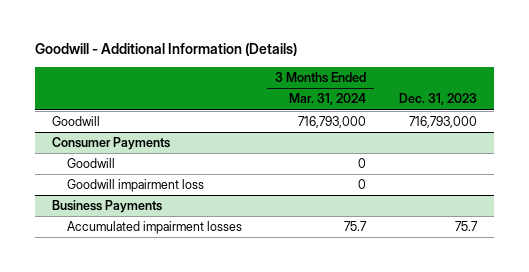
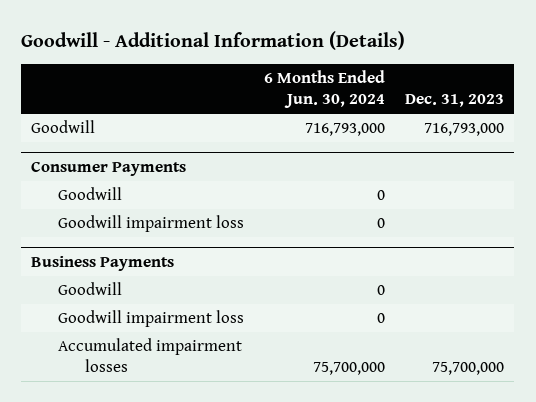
- | 3 Months Ended Mar. 31, 2024 | Dec. 31, 2023
+ | 6 Months Ended Jun. 30, 2024 | Dec. 31, 2023
@ Business Payments
- Accumulated impairment losses | 75.7 | 75.7
+ Goodwill | 0 |
+ Goodwill impairment loss | 0 |
+ Accumulated impairment losses | 75,700,000 | 75,700,000

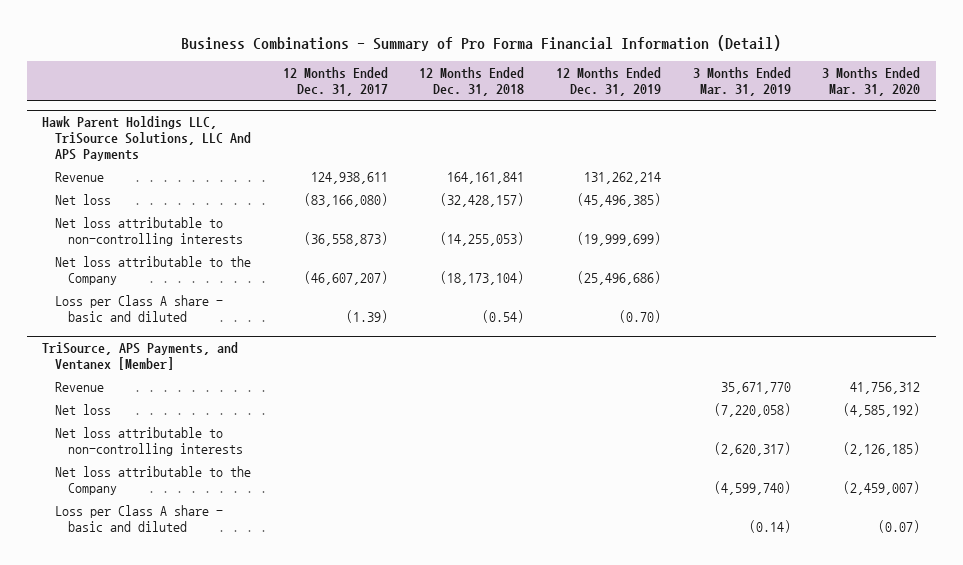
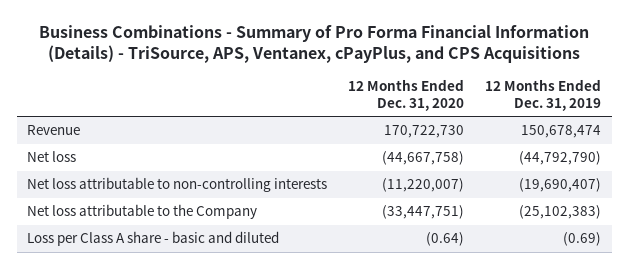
- Business Combinations - Summary of Pro Forma Financial Information (Detail)
+ Business Combinations - Summary of Pro Forma Financial Information (Details) - TriSource, APS, Ventanex, cPayPlus, and CPS Acquisitions
- | 12 Months Ended Dec. 31, 2017 | 12 Months Ended Dec. 31, 2018 | 12 Months Ended Dec. 31, 2019 | 3 Months Ended Mar. 31, 2019 | 3 Months Ended Mar. 31, 2020
+ | 12 Months Ended Dec. 31, 2020 | 12 Months Ended Dec. 31, 2019
- Hawk Parent Holdings LLC, TriSource Solutions, LLC And APS Payments
- Revenue | 124,938,611 | 164,161,841 | 131,262,214 | |
- Net loss | (83,166,080) | (32,428,157) | (45,496,385) | |
- Net loss attributable to non-controlling interests | (36,558,873) | (14,255,053) | (19,999,699) | |
- Net loss attributable to the Company | (46,607,207) | (18,173,104) | (25,496,686) | |
- Loss per Class A share - basic and diluted | (1.39) | (0.54) | (0.70) | |
- TriSource, APS Payments, and Ventanex [Member]
- Revenue | | | | 35,671,770 | 41,756,312
- Net loss | | | | (7,220,058) | (4,585,192)
- Net loss attributable to non-controlling interests | | | | (2,620,317) | (2,126,185)
- Net loss attributable to the Company | | | | (4,599,740) | (2,459,007)
- Loss per Class A share - basic and diluted | | | | (0.14) | (0.07)
+ Revenue | 170,722,730 | 150,678,474
+ Net loss | (44,667,758) | (44,792,790)
+ Net loss attributable to non-controlling interests | (11,220,007) | (19,690,407)
+ Net loss attributable to the Company | (33,447,751) | (25,102,383)
+ Loss per Class A share - basic and diluted | (0.64) | (0.69)

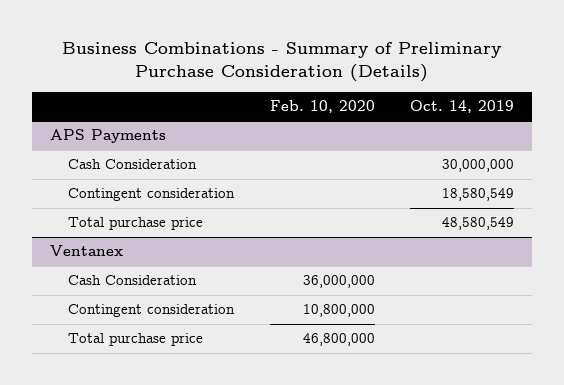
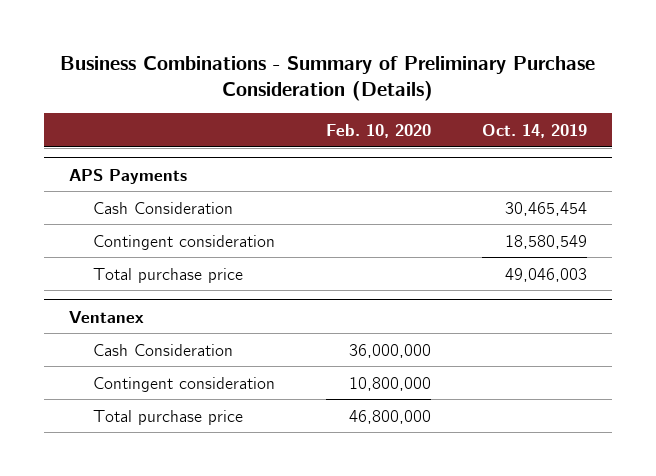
@ APS Payments
- Cash Consideration | | 30,000,000
+ Cash Consideration | | 30,465,454
- Total purchase price | | 48,580,549
+ Total purchase price | | 49,046,003

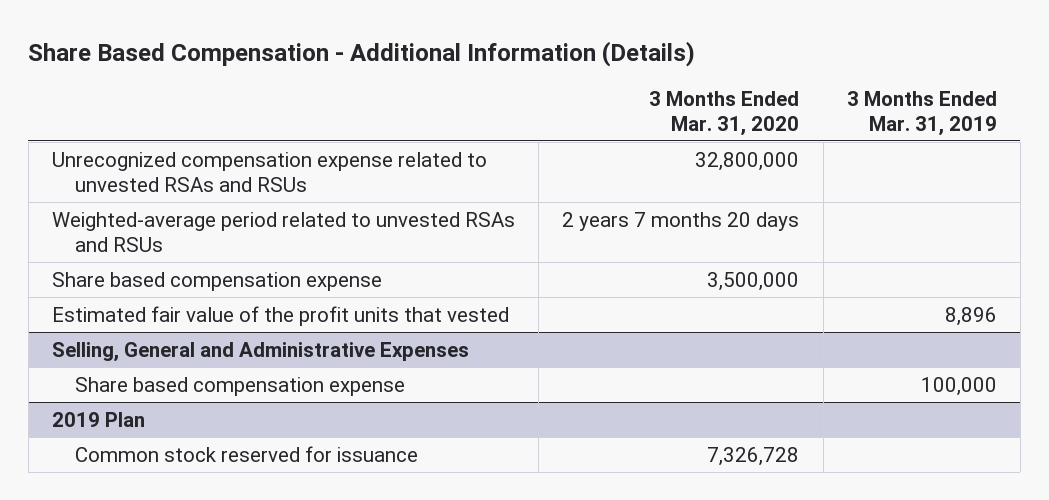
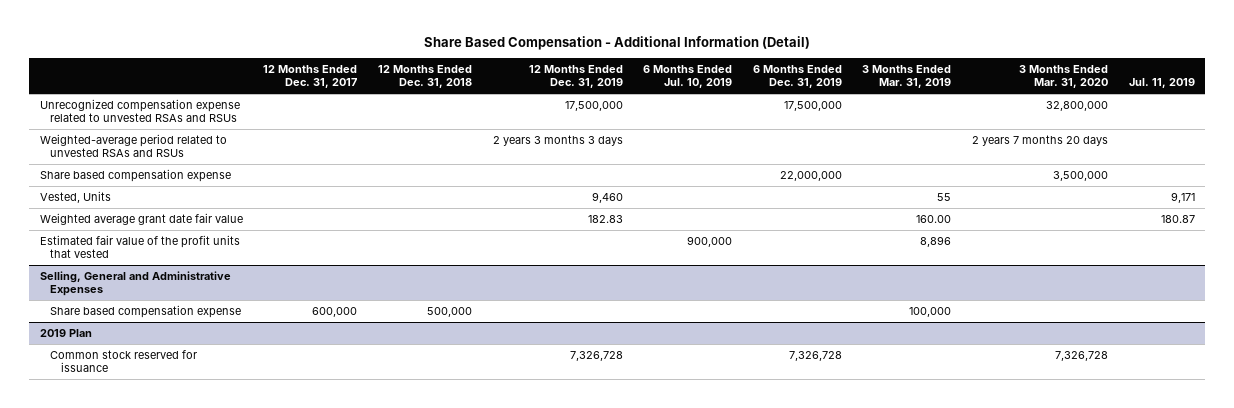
- Share Based Compensation - Additional Information (Details)
+ Share Based Compensation - Additional Information (Detail)
- | 3 Months Ended Mar. 31, 2020 | 3 Months Ended Mar. 31, 2019
+ | 12 Months Ended Dec. 31, 2017 | 12 Months Ended Dec. 31, 2018 | 12 Months Ended Dec. 31, 2019 | 6 Months Ended Jul. 10, 2019 | 6 Months Ended Dec. 31, 2019 | 3 Months Ended Mar. 31, 2019 | 3 Months Ended Mar. 31, 2020 | Jul. 11, 2019
+ Vested, Units | | | 9,460 | | | 55 | | 9,171
+ Weighted average grant date fair value | | | 182.83 | | | 160.00 | | 180.87

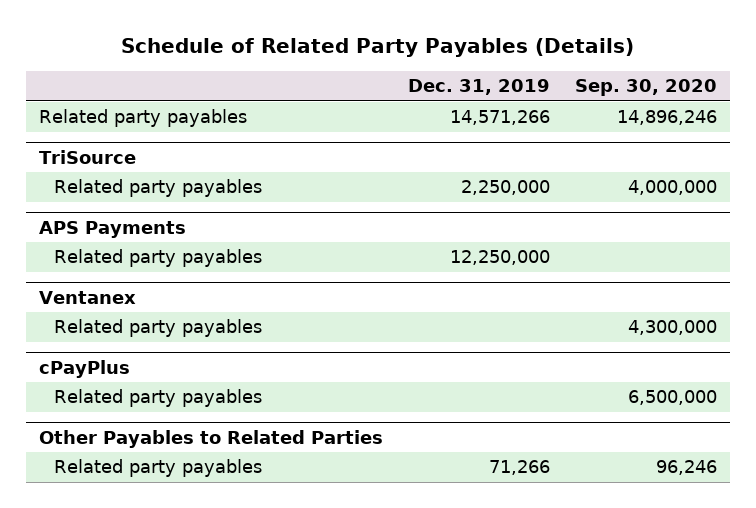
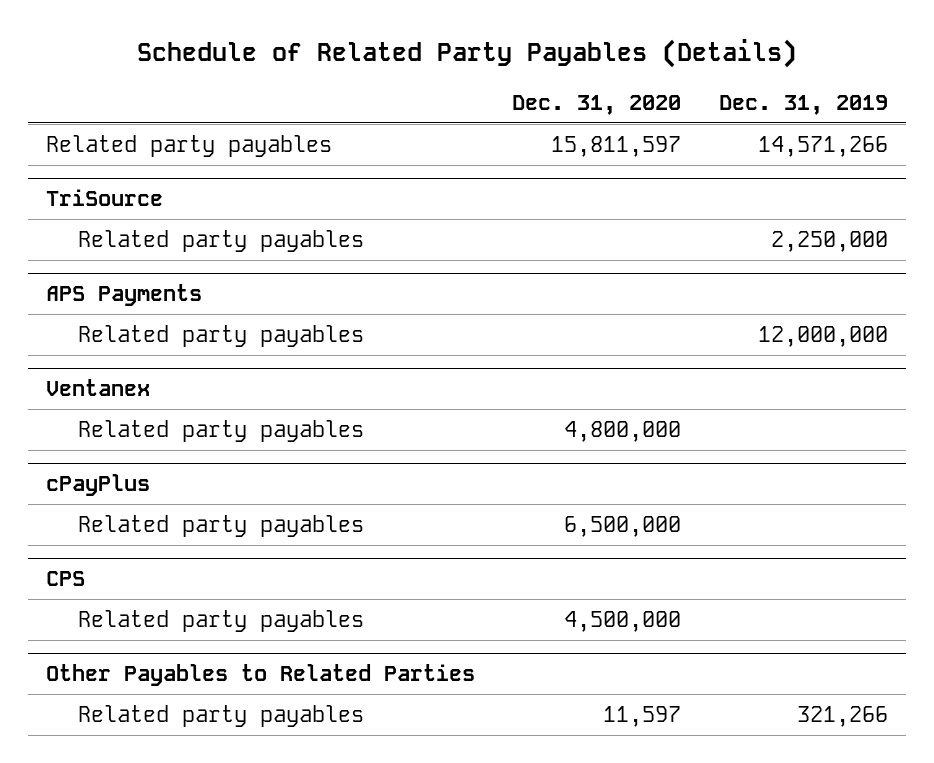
- | Dec. 31, 2019 | Sep. 30, 2020
+ | Dec. 31, 2020 | Dec. 31, 2019
@ APS Payments
- Related party payables | 12,250,000 |
+ Related party payables | | 12,000,000
+ CPS
+ Related party payables | 4,500,000 |
@ Other Payables to Related Parties
- Related party payables | 71,266 | 96,246
+ Related party payables | 11,597 | 321,266

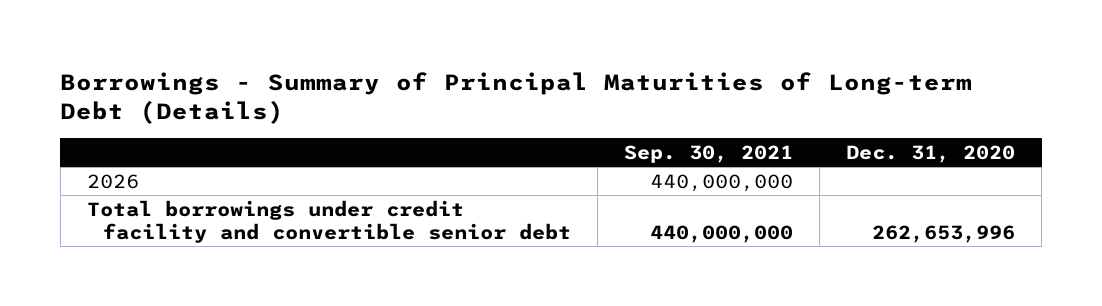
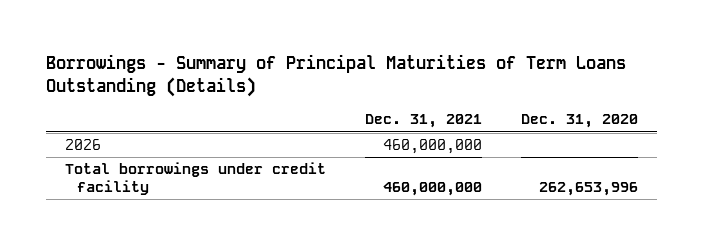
- Borrowings - Summary of Principal Maturities of Long-term Debt (Details)
+ Borrowings - Summary of Principal Maturities of Term Loans Outstanding (Details)
- | Sep. 30, 2021 | Dec. 31, 2020
+ | Dec. 31, 2021 | Dec. 31, 2020
- Total borrowings under credit facility and convertible senior debt | 440,000,000 | 262,653,996
+ Total borrowings under credit facility | 460,000,000 | 262,653,996

